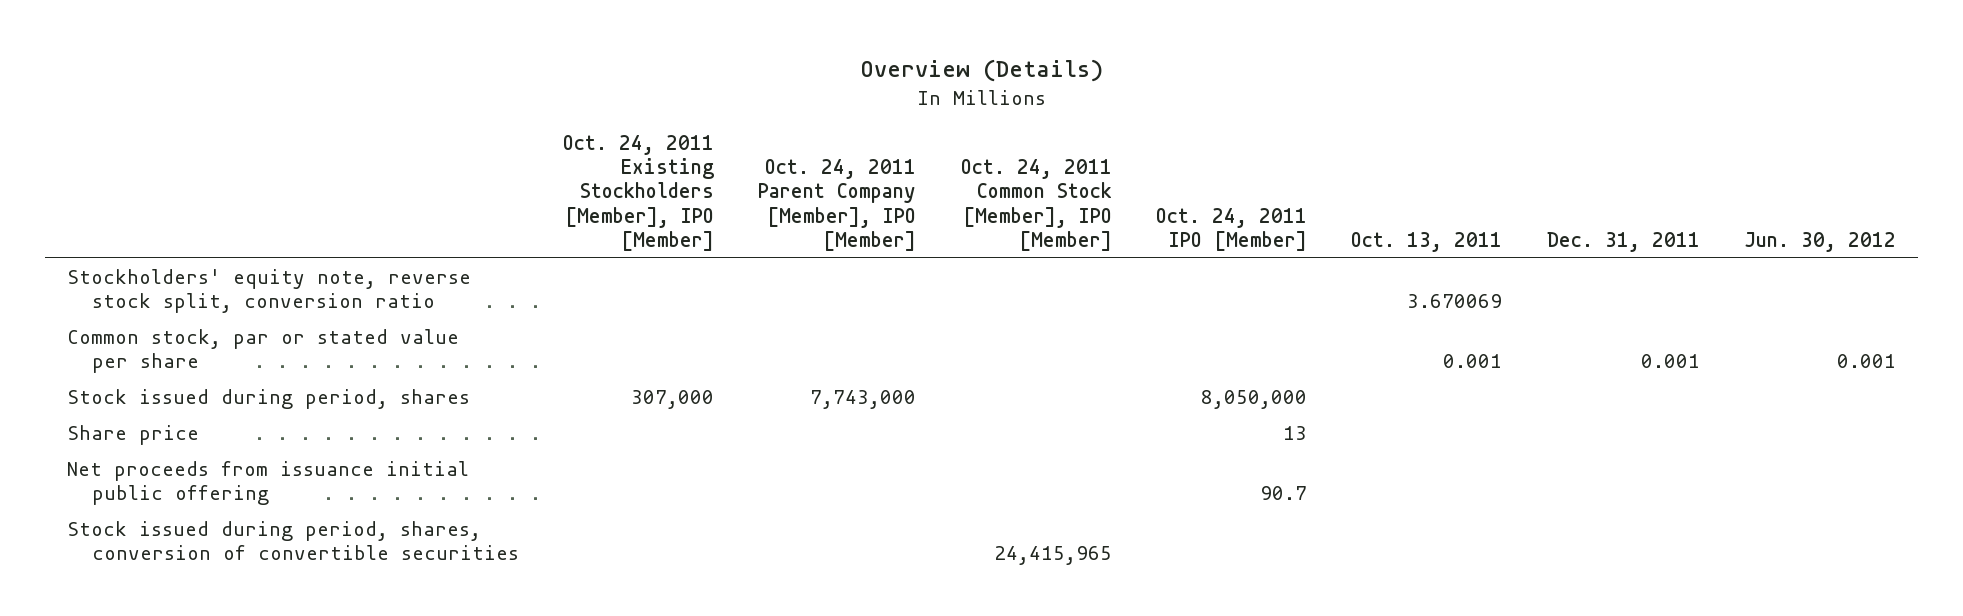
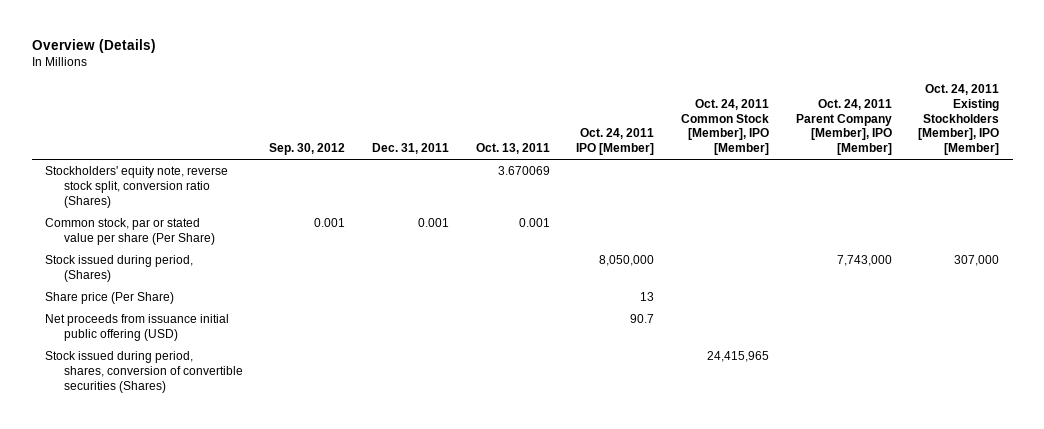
- | Oct. 24, 2011 Existing Stockholders [Member], IPO [Member] | Oct. 24, 2011 Parent Company [Member], IPO [Member] | Oct. 24, 2011 Common Stock [Member], IPO [Member] | Oct. 24, 2011 IPO [Member] | Oct. 13, 2011 | Dec. 31, 2011 | Jun. 30, 2012
+ | Sep. 30, 2012 | Dec. 31, 2011 | Oct. 13, 2011 | Oct. 24, 2011 IPO [Member] | Oct. 24, 2011 Common Stock [Member], IPO [Member] | Oct. 24, 2011 Parent Company [Member], IPO [Member] | Oct. 24, 2011 Existing Stockholders [Member], IPO [Member]
- Stockholders' equity note, reverse stock split, conversion ratio | | | | | 3.670069 | |
- Common stock, par or stated value per share | | | | | 0.001 | 0.001 | 0.001
- Stock issued during period, shares | 307,000 | 7,743,000 | | 8,050,000 | | |
- Share price | | | | 13 | | |
- Net proceeds from issuance initial public offering | | | | 90.7 | | |
- Stock issued during period, shares, conversion of convertible securities | | | 24,415,965 | | | |
+ Stockholders' equity note, reverse stock split, conversion ratio (Shares) | | | 3.670069 | | | |
+ Common stock, par or stated value per share (Per Share) | 0.001 | 0.001 | 0.001 | | | |
+ Stock issued during period, (Shares) | | | | 8,050,000 | | 7,743,000 | 307,000
+ Share price (Per Share) | | | | 13 | | |
+ Net proceeds from issuance initial public offering (USD) | | | | 90.7 | | |
+ Stock issued during period, shares, conversion of convertible securities (Shares) | | | | | 24,415,965 | |

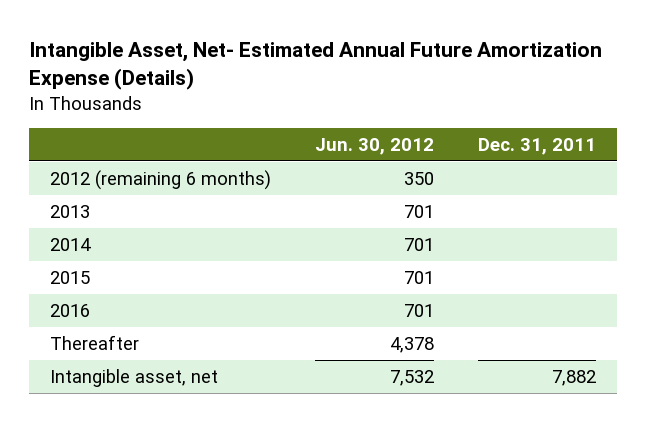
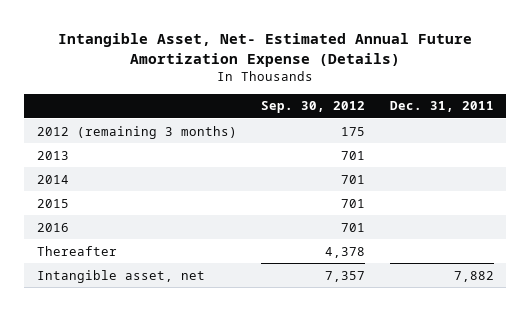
- | Jun. 30, 2012 | Dec. 31, 2011
+ | Sep. 30, 2012 | Dec. 31, 2011
- 2012 (remaining 6 months) | 350 |
+ 2012 (remaining 3 months) | 175 |

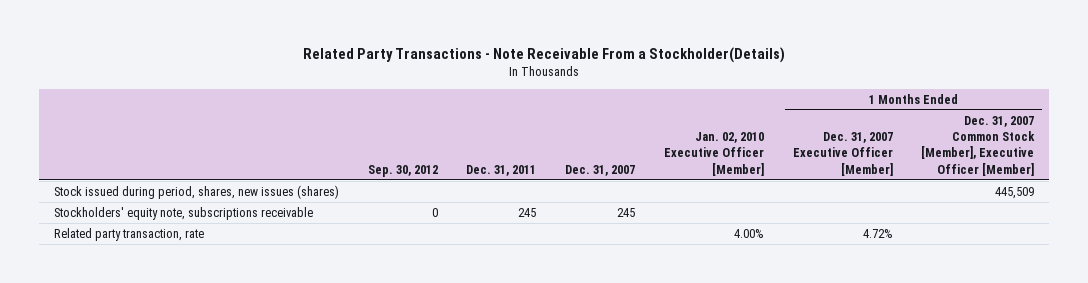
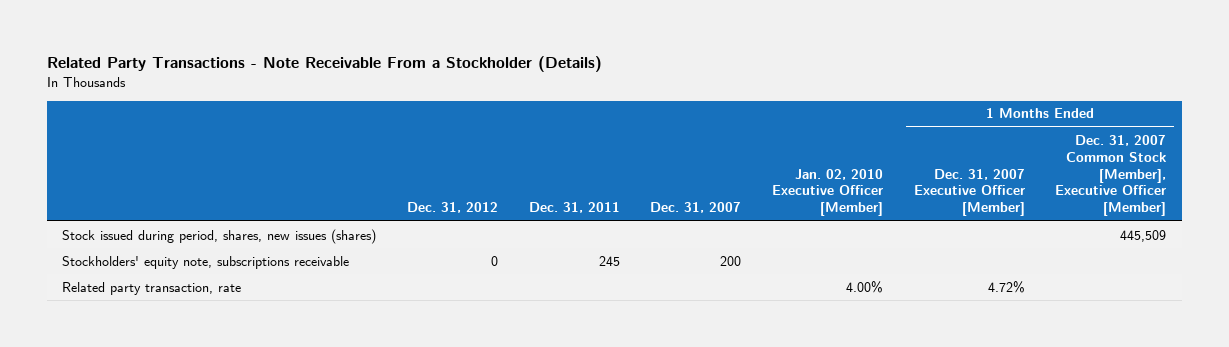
- Related Party Transactions - Note Receivable From a Stockholder(Details)
+ Related Party Transactions - Note Receivable From a Stockholder (Details)
- | Sep. 30, 2012 | Dec. 31, 2011 | Dec. 31, 2007 | Jan. 02, 2010 Executive Officer [Member] | 1 Months Ended Dec. 31, 2007 Executive Officer [Member] | 1 Months Ended Dec. 31, 2007 Common Stock [Member], Executive Officer [Member]
+ | Dec. 31, 2012 | Dec. 31, 2011 | Dec. 31, 2007 | Jan. 02, 2010 Executive Officer [Member] | 1 Months Ended Dec. 31, 2007 Executive Officer [Member] | 1 Months Ended Dec. 31, 2007 Common Stock [Member], Executive Officer [Member]
- Stockholders' equity note, subscriptions receivable | 0 | 245 | 245 | | |
+ Stockholders' equity note, subscriptions receivable | 0 | 245 | 200 | | |

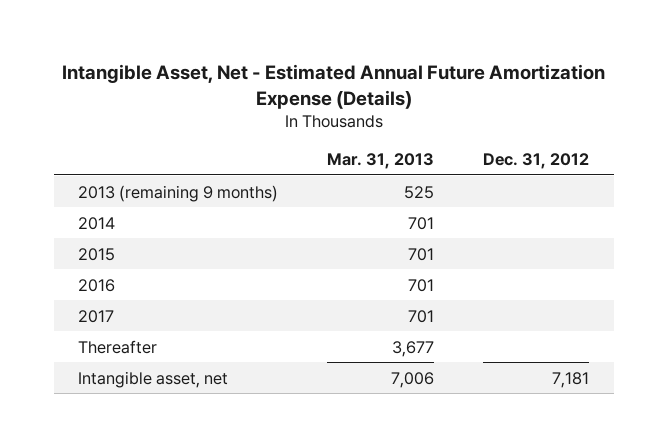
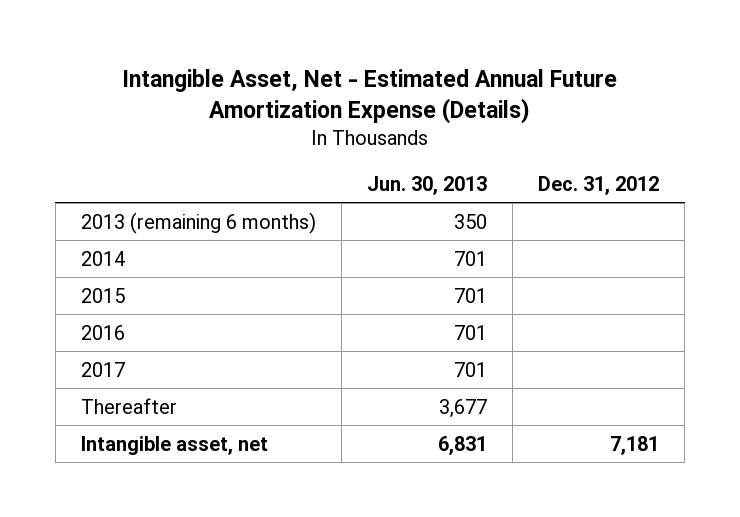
- | Mar. 31, 2013 | Dec. 31, 2012
+ | Jun. 30, 2013 | Dec. 31, 2012
- 2013 (remaining 9 months) | 525 |
+ 2013 (remaining 6 months) | 350 |

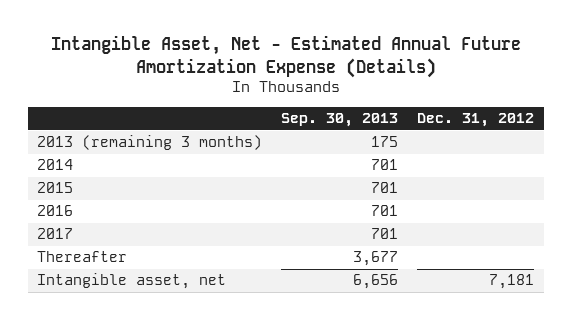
- | Jun. 30, 2013 | Dec. 31, 2012
+ | Sep. 30, 2013 | Dec. 31, 2012
- 2013 (remaining 6 months) | 350 |
+ 2013 (remaining 3 months) | 175 |

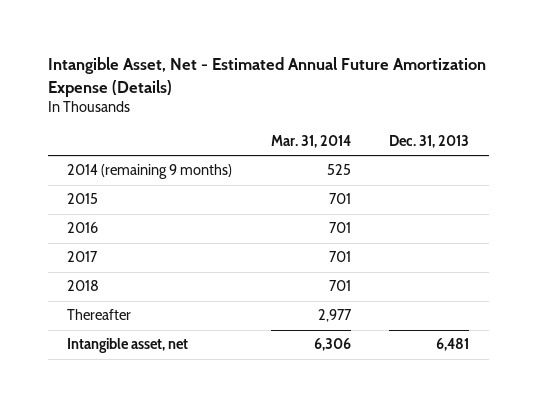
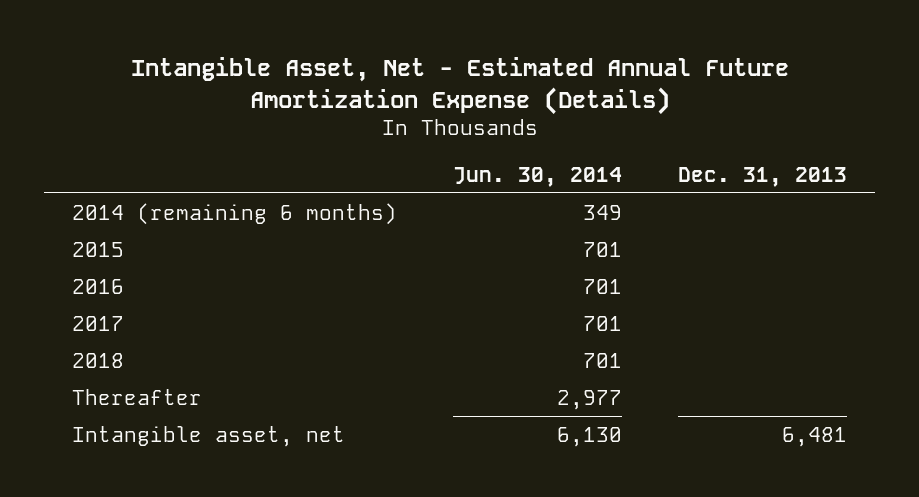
- | Mar. 31, 2014 | Dec. 31, 2013
+ | Jun. 30, 2014 | Dec. 31, 2013
- 2014 (remaining 9 months) | 525 |
+ 2014 (remaining 6 months) | 349 |

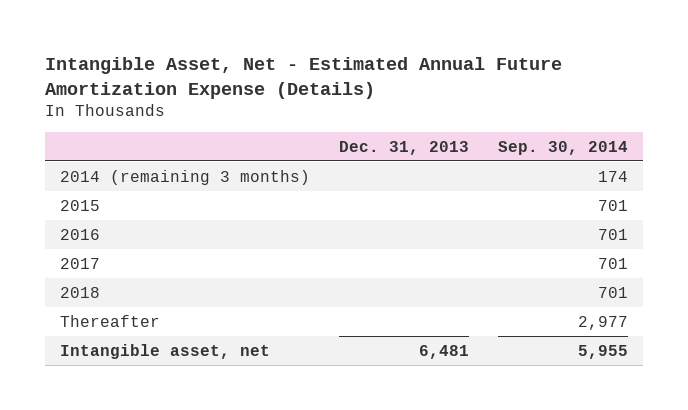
- | Jun. 30, 2014 | Dec. 31, 2013
+ | Dec. 31, 2013 | Sep. 30, 2014
- 2014 (remaining 6 months) | 349 |
+ 2014 (remaining 3 months) | | 174

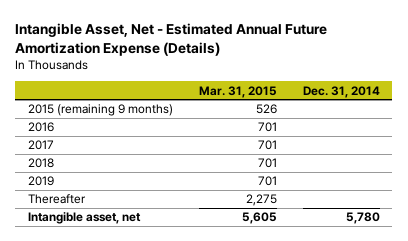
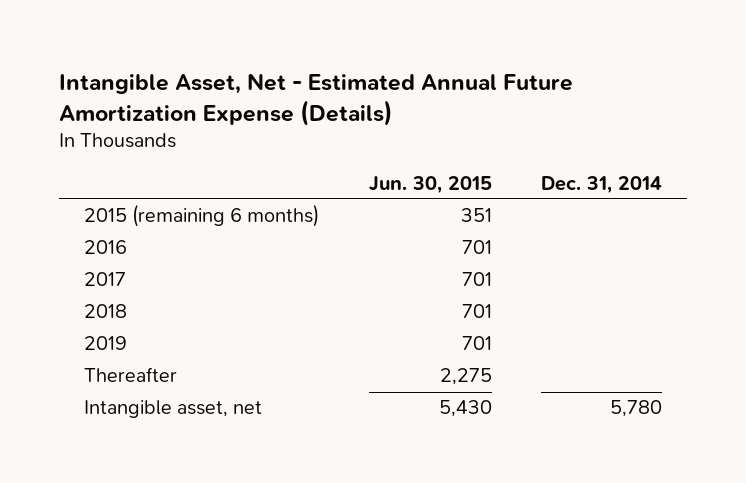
- | Mar. 31, 2015 | Dec. 31, 2014
+ | Jun. 30, 2015 | Dec. 31, 2014
- 2015 (remaining 9 months) | 526 |
+ 2015 (remaining 6 months) | 351 |

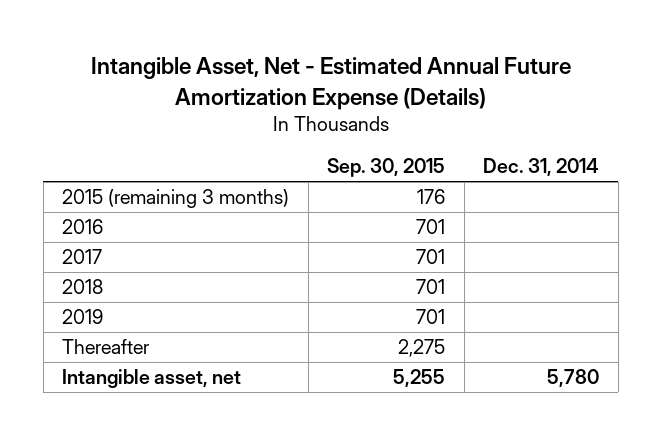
- | Jun. 30, 2015 | Dec. 31, 2014
+ | Sep. 30, 2015 | Dec. 31, 2014
- 2015 (remaining 6 months) | 351 |
+ 2015 (remaining 3 months) | 176 |

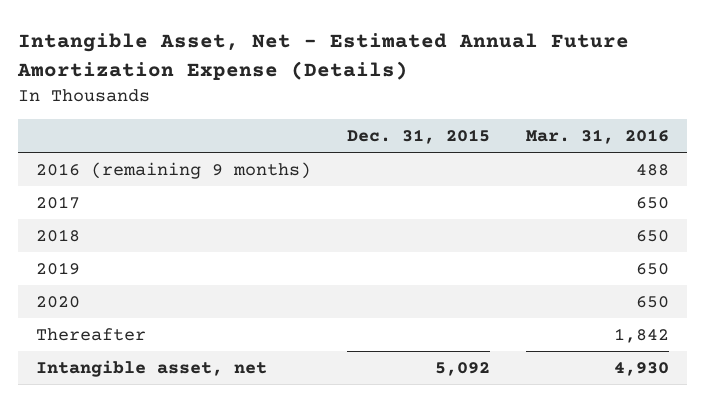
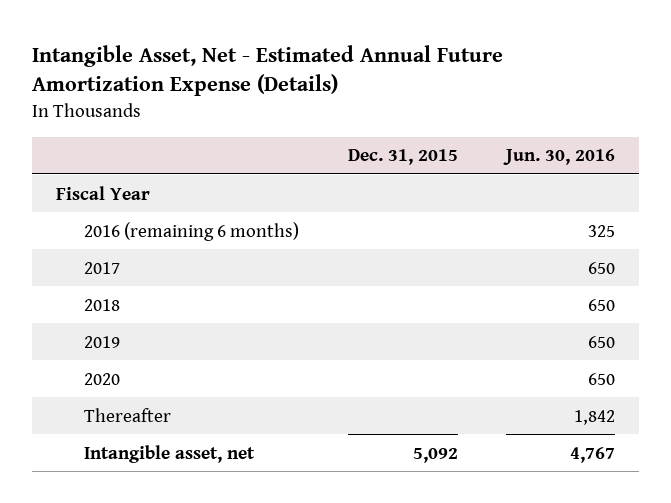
- | Dec. 31, 2015 | Mar. 31, 2016
+ | Dec. 31, 2015 | Jun. 30, 2016
- 2016 (remaining 9 months) | | 488
+ Fiscal Year
+ 2016 (remaining 6 months) | | 325

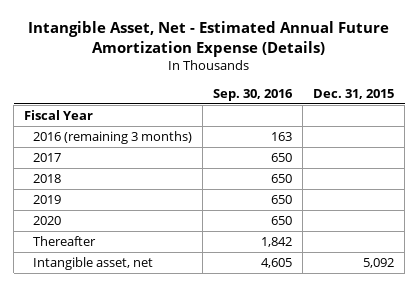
- | Dec. 31, 2015 | Jun. 30, 2016
+ | Sep. 30, 2016 | Dec. 31, 2015
- 2016 (remaining 6 months) | | 325
+ 2016 (remaining 3 months) | 163 |

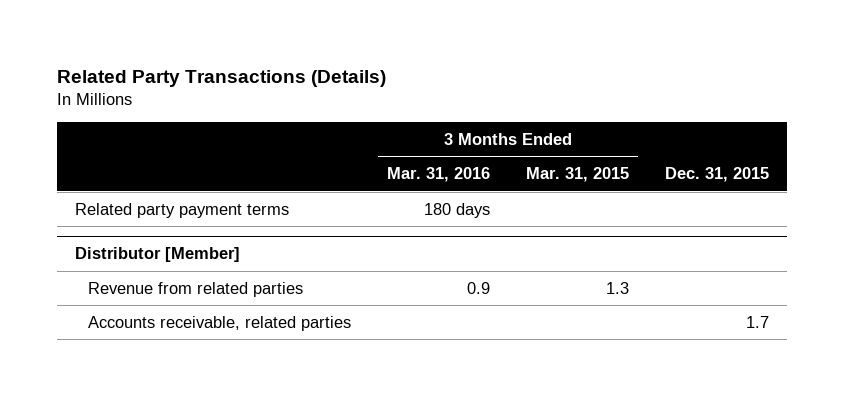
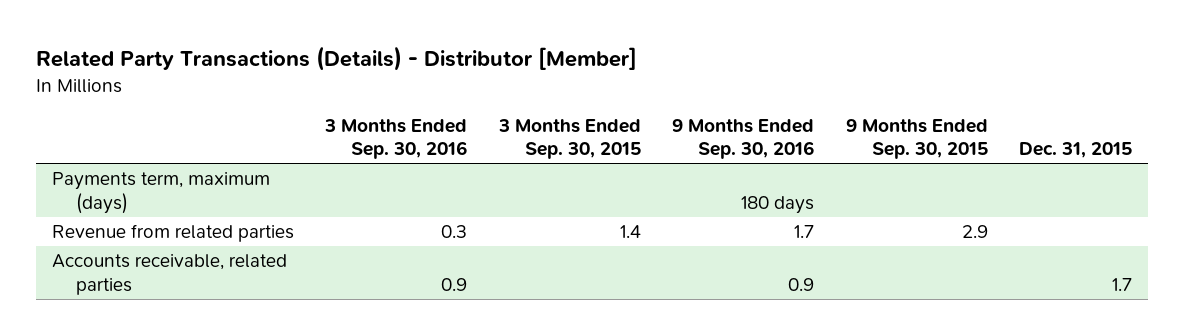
- Related Party Transactions (Details)
+ Related Party Transactions (Details) - Distributor [Member]
- | 3 Months Ended Mar. 31, 2016 | 3 Months Ended Mar. 31, 2015 | Dec. 31, 2015
+ | 3 Months Ended Sep. 30, 2016 | 3 Months Ended Sep. 30, 2015 | 9 Months Ended Sep. 30, 2016 | 9 Months Ended Sep. 30, 2015 | Dec. 31, 2015
- Related party payment terms | 180 days | |
- Distributor [Member]
- Revenue from related parties | 0.9 | 1.3 |
- Accounts receivable, related parties | | | 1.7
+ Payments term, maximum (days) | | | 180 days | |
+ Revenue from related parties | 0.3 | 1.4 | 1.7 | 2.9 |
+ Accounts receivable, related parties | 0.9 | | 0.9 | | 1.7

